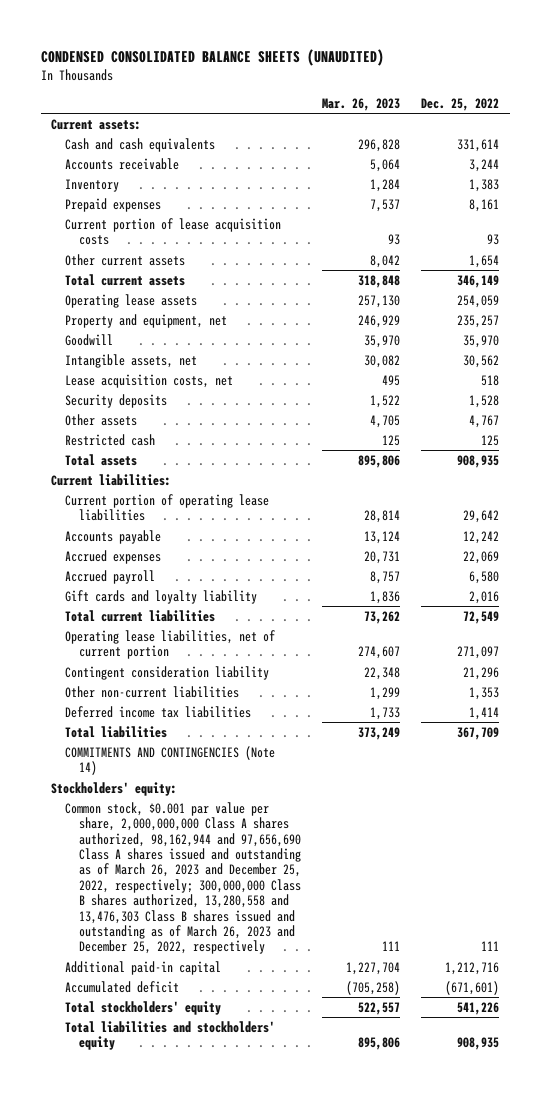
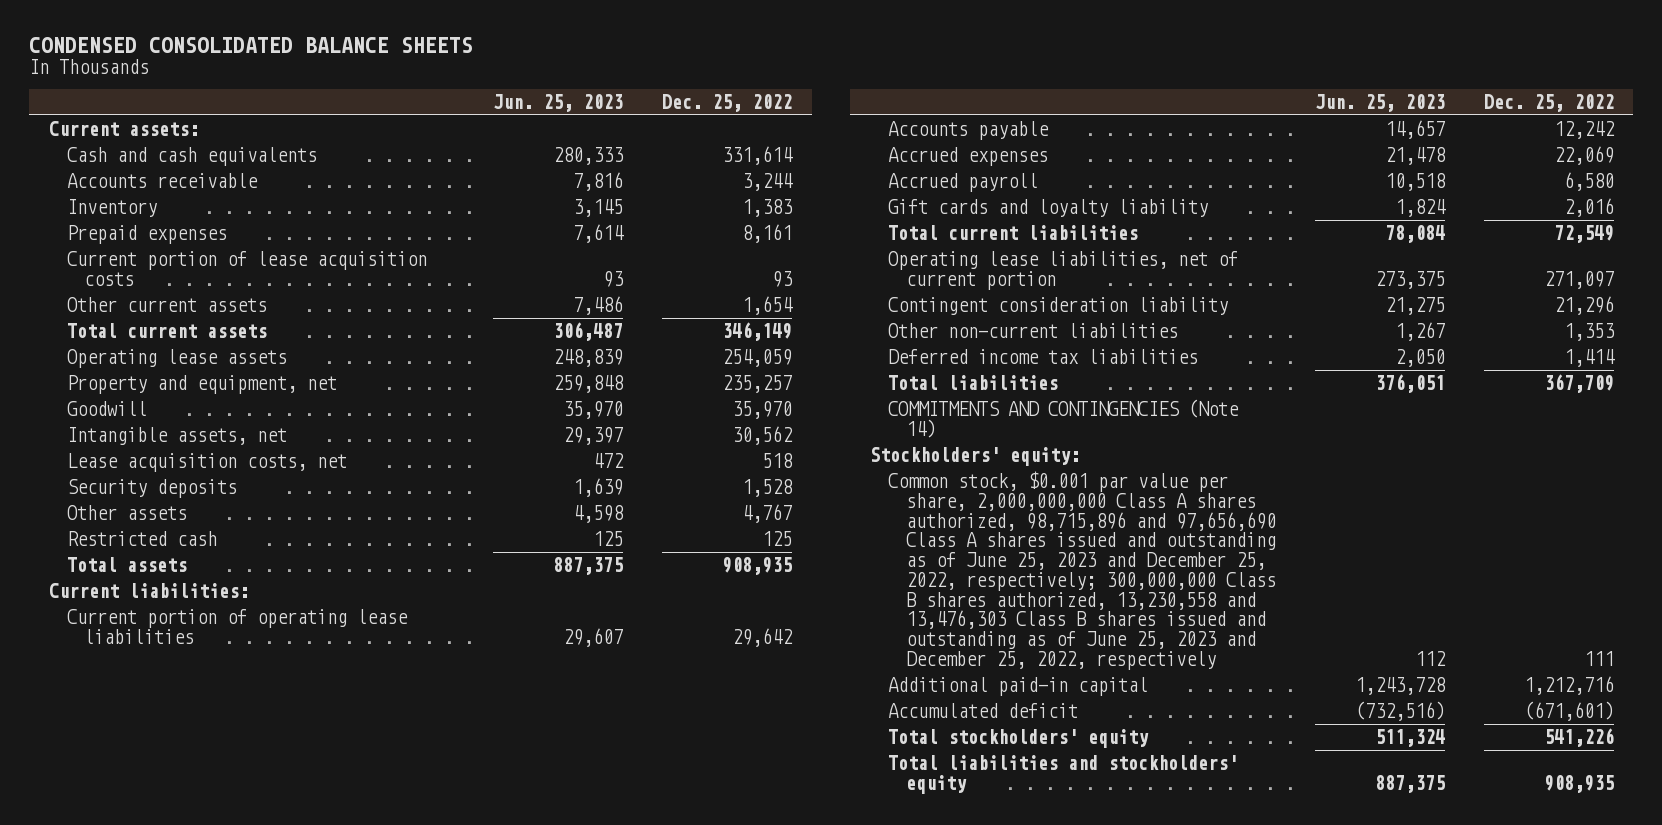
- CONDENSED CONSOLIDATED BALANCE SHEETS (UNAUDITED)
+ CONDENSED CONSOLIDATED BALANCE SHEETS
- | Mar. 26, 2023 | Dec. 25, 2022
+ | Jun. 25, 2023 | Dec. 25, 2022
- Common stock, $0.001 par value per share, 2,000,000,000 Class A shares authorized, 98,162,944 and 97,656,690 Class A shares issued and outstanding as of March 26, 2023 and December 25, 2022, respectively; 300,000,000 Class B shares authorized, 13,280,558 and 13,476,303 Class B shares issued and outstanding as of March 26, 2023 and December 25, 2022, respectively | 111 | 111
+ Common stock, $0.001 par value per share, 2,000,000,000 Class A shares authorized, 98,715,896 and 97,656,690 Class A shares issued and outstanding as of June 25, 2023 and December 25, 2022, respectively; 300,000,000 Class B shares authorized, 13,230,558 and 13,476,303 Class B shares issued and outstanding as of June 25, 2023 and December 25, 2022, respectively | 112 | 111

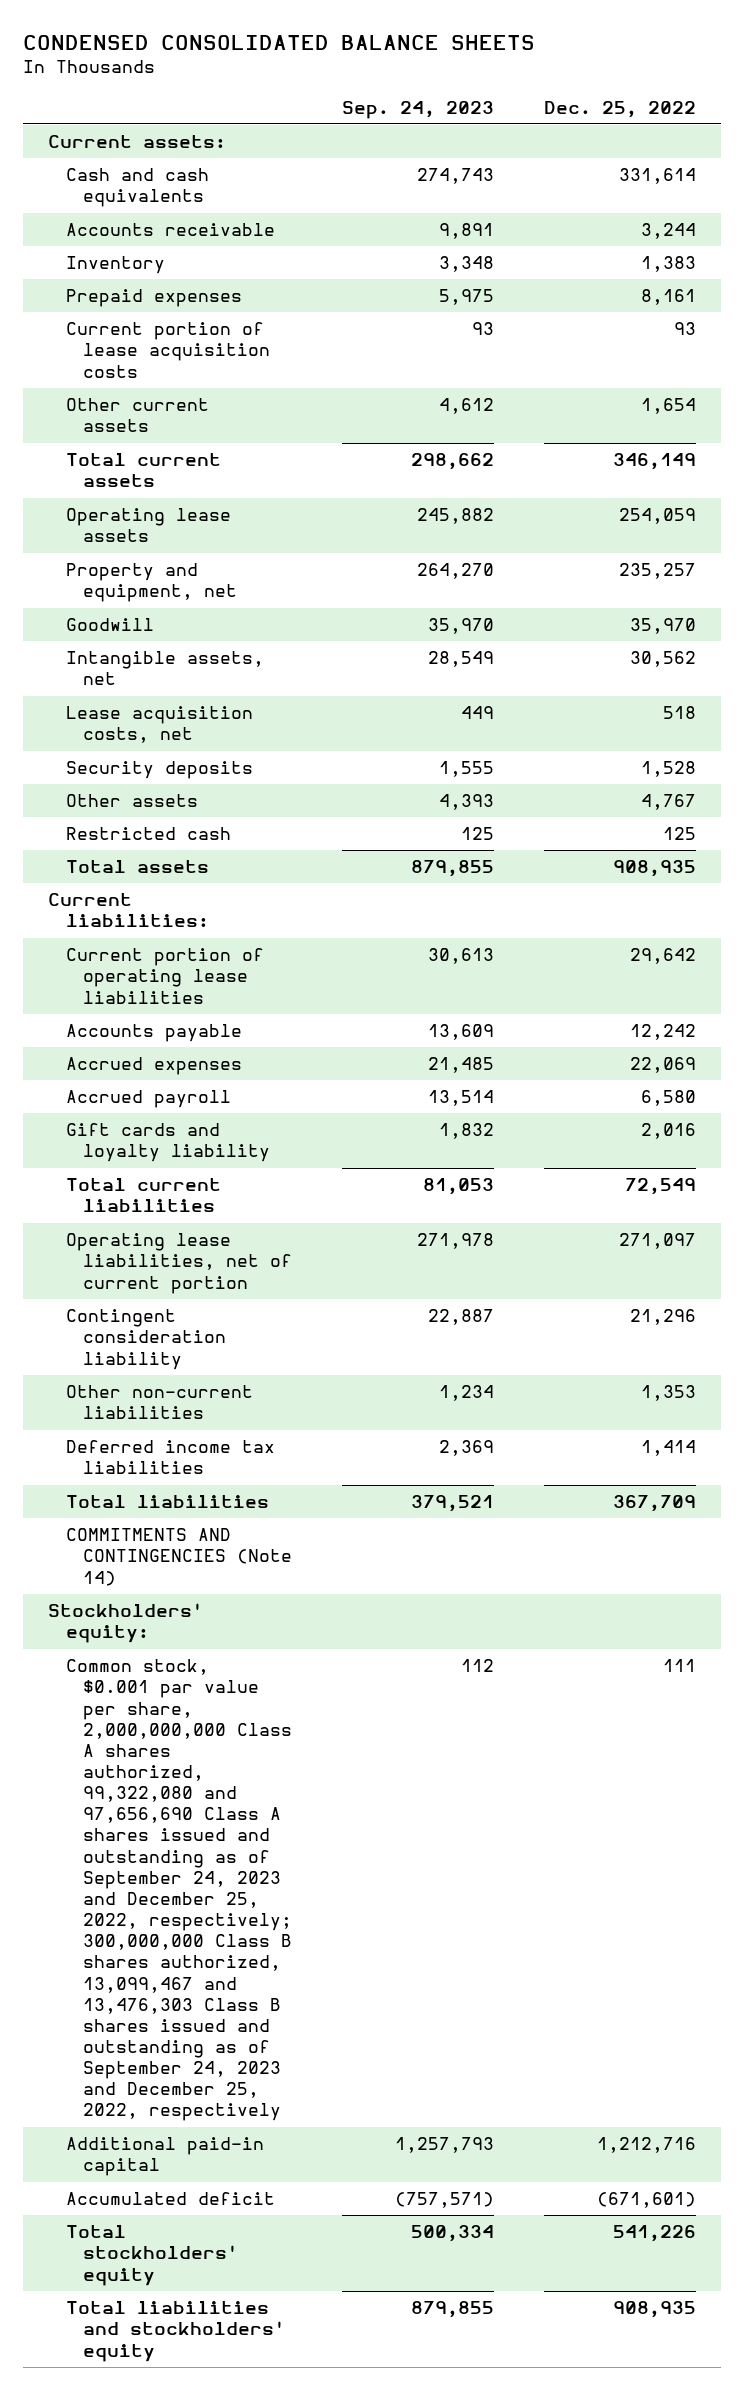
- | Jun. 25, 2023 | Dec. 25, 2022
+ | Sep. 24, 2023 | Dec. 25, 2022
- Common stock, $0.001 par value per share, 2,000,000,000 Class A shares authorized, 98,715,896 and 97,656,690 Class A shares issued and outstanding as of June 25, 2023 and December 25, 2022, respectively; 300,000,000 Class B shares authorized, 13,230,558 and 13,476,303 Class B shares issued and outstanding as of June 25, 2023 and December 25, 2022, respectively | 112 | 111
+ Common stock, $0.001 par value per share, 2,000,000,000 Class A shares authorized, 99,322,080 and 97,656,690 Class A shares issued and outstanding as of September 24, 2023 and December 25, 2022, respectively; 300,000,000 Class B shares authorized, 13,099,467 and 13,476,303 Class B shares issued and outstanding as of September 24, 2023 and December 25, 2022, respectively | 112 | 111

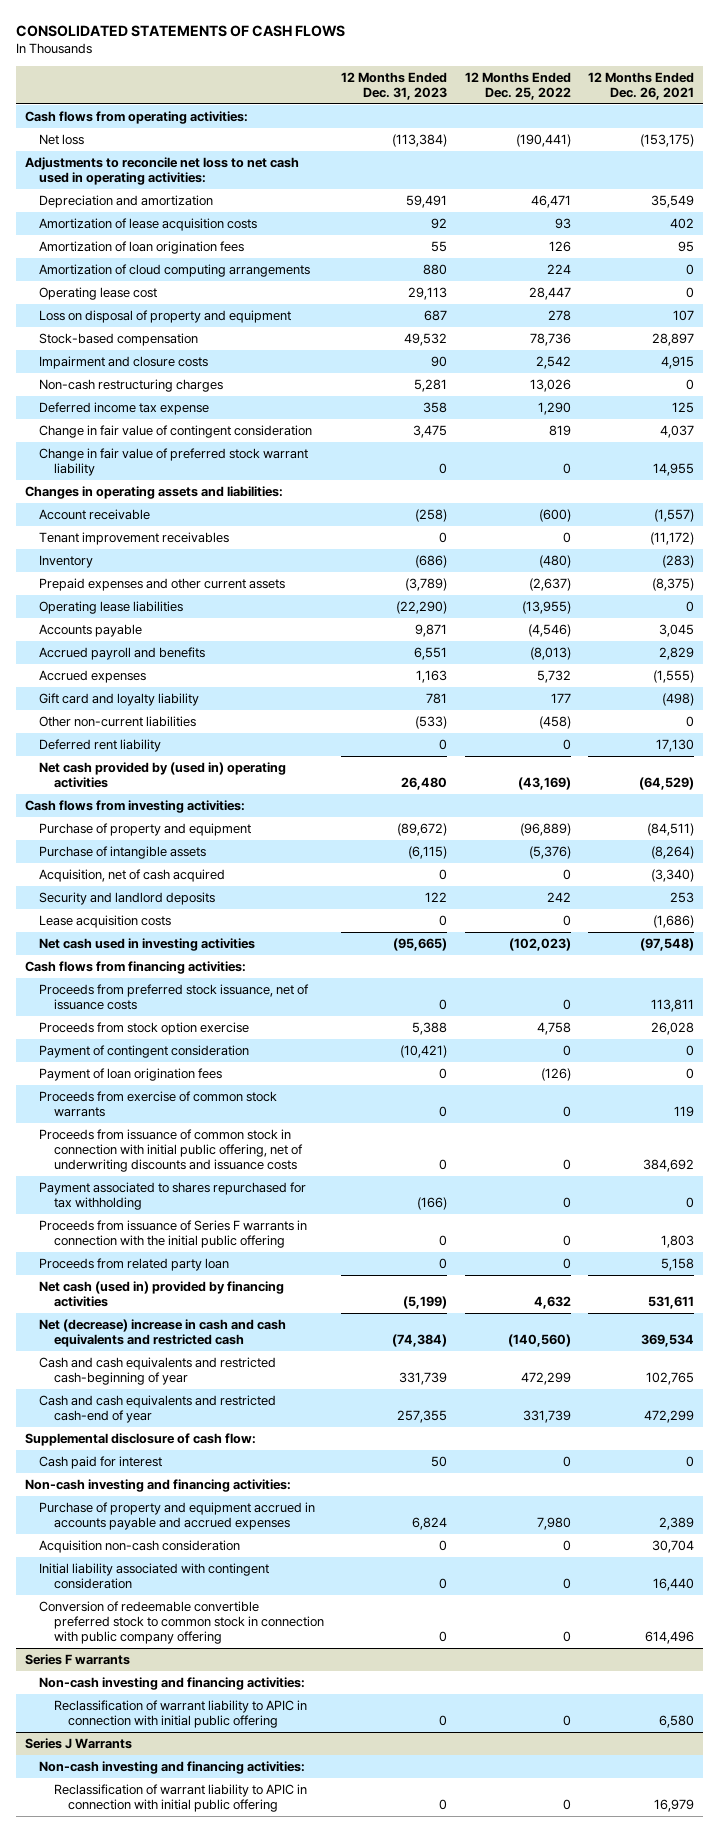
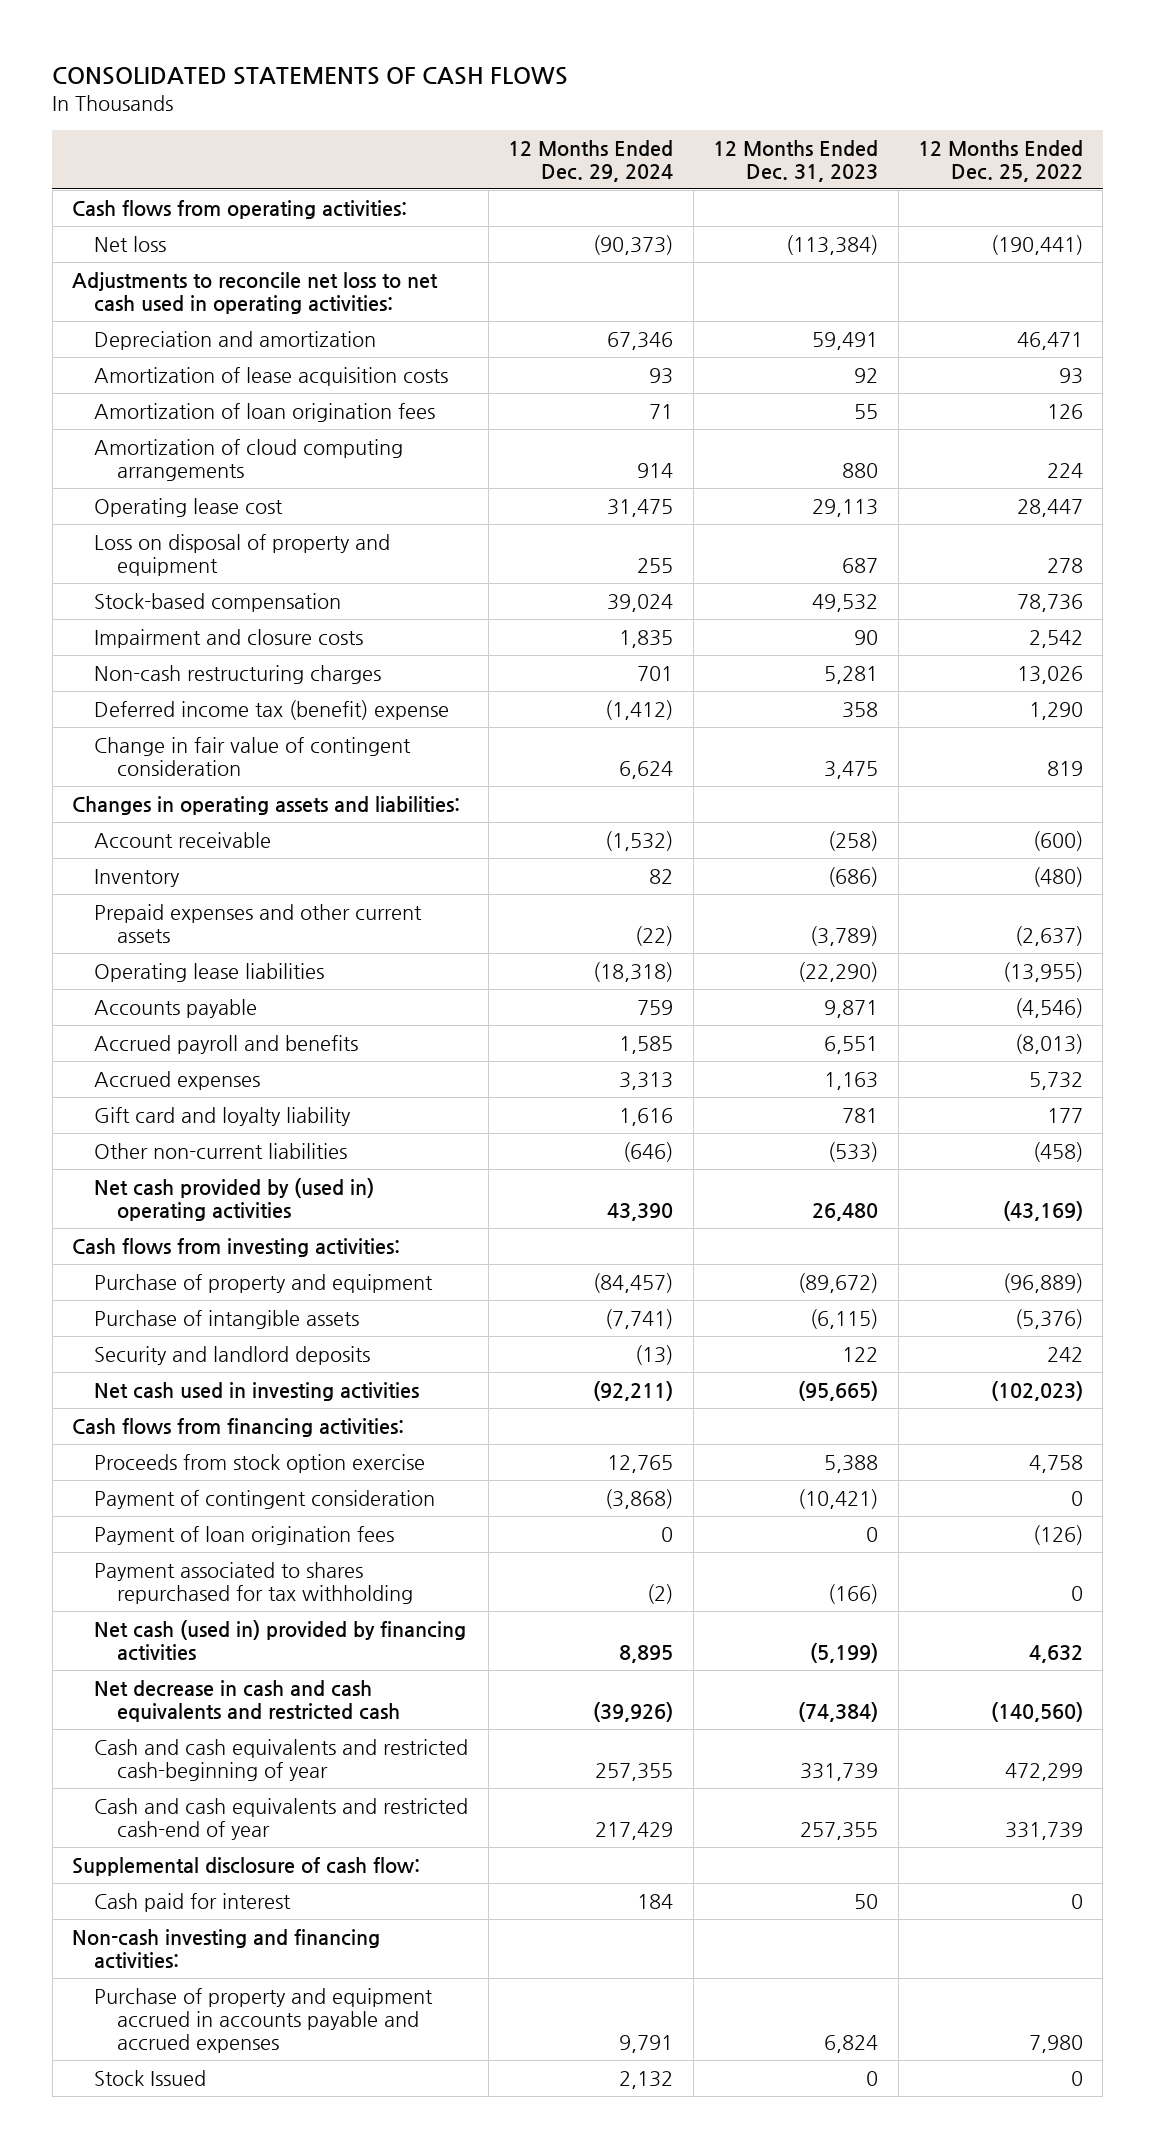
- | 12 Months Ended Dec. 31, 2023 | 12 Months Ended Dec. 25, 2022 | 12 Months Ended Dec. 26, 2021
+ | 12 Months Ended Dec. 29, 2024 | 12 Months Ended Dec. 31, 2023 | 12 Months Ended Dec. 25, 2022
- Deferred income tax expense | 358 | 1,290 | 125
+ Deferred income tax (benefit) expense | (1,412) | 358 | 1,290
- Change in fair value of preferred stock warrant liability | 0 | 0 | 14,955
- Tenant improvement receivables | 0 | 0 | (11,172)
- Deferred rent liability | 0 | 0 | 17,130
- Acquisition, net of cash acquired | 0 | 0 | (3,340)
- Lease acquisition costs | 0 | 0 | (1,686)
- Proceeds from preferred stock issuance, net of issuance costs | 0 | 0 | 113,811
- Proceeds from exercise of common stock warrants | 0 | 0 | 119
- Proceeds from issuance of common stock in connection with initial public offering, net of underwriting discounts and issuance costs | 0 | 0 | 384,692
- Proceeds from issuance of Series F warrants in connection with the initial public offering | 0 | 0 | 1,803
- Proceeds from related party loan | 0 | 0 | 5,158
- Net (decrease) increase in cash and cash equivalents and restricted cash | (74,384) | (140,560) | 369,534
+ Net decrease in cash and cash equivalents and restricted cash | (39,926) | (74,384) | (140,560)
- Acquisition non-cash consideration | 0 | 0 | 30,704
- Initial liability associated with contingent consideration | 0 | 0 | 16,440
- Conversion of redeemable convertible preferred stock to common stock in connection with public company offering | 0 | 0 | 614,496
- Series F warrants
- Non-cash investing and financing activities:
- Reclassification of warrant liability to APIC in connection with initial public offering | 0 | 0 | 6,580
- Series J Warrants
- Non-cash investing and financing activities:
- Reclassification of warrant liability to APIC in connection with initial public offering | 0 | 0 | 16,979
+ Stock Issued | 2,132 | 0 | 0

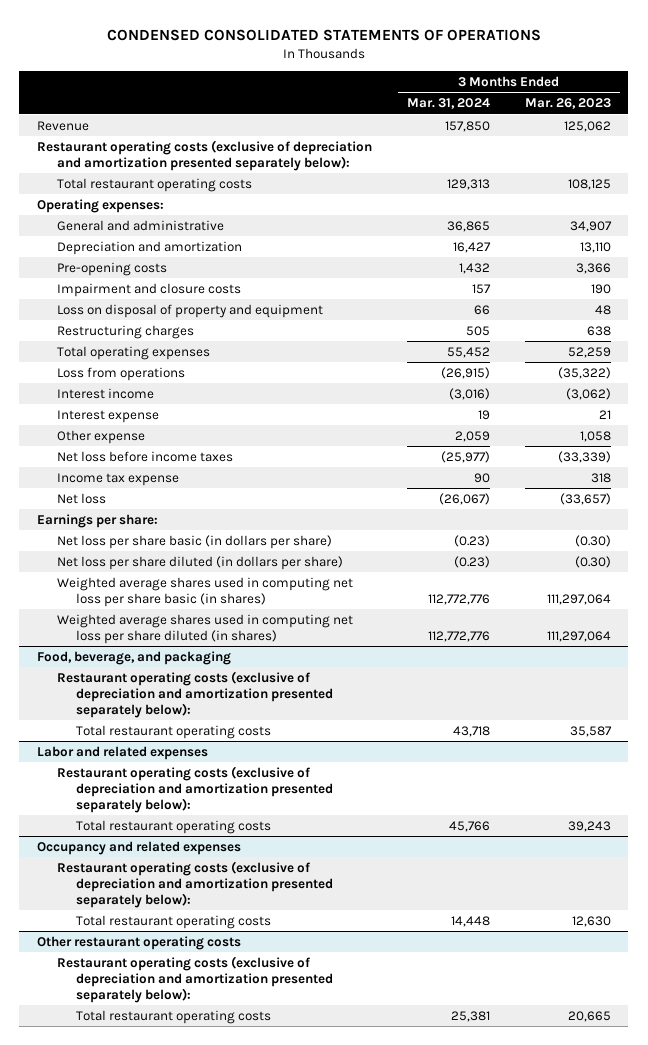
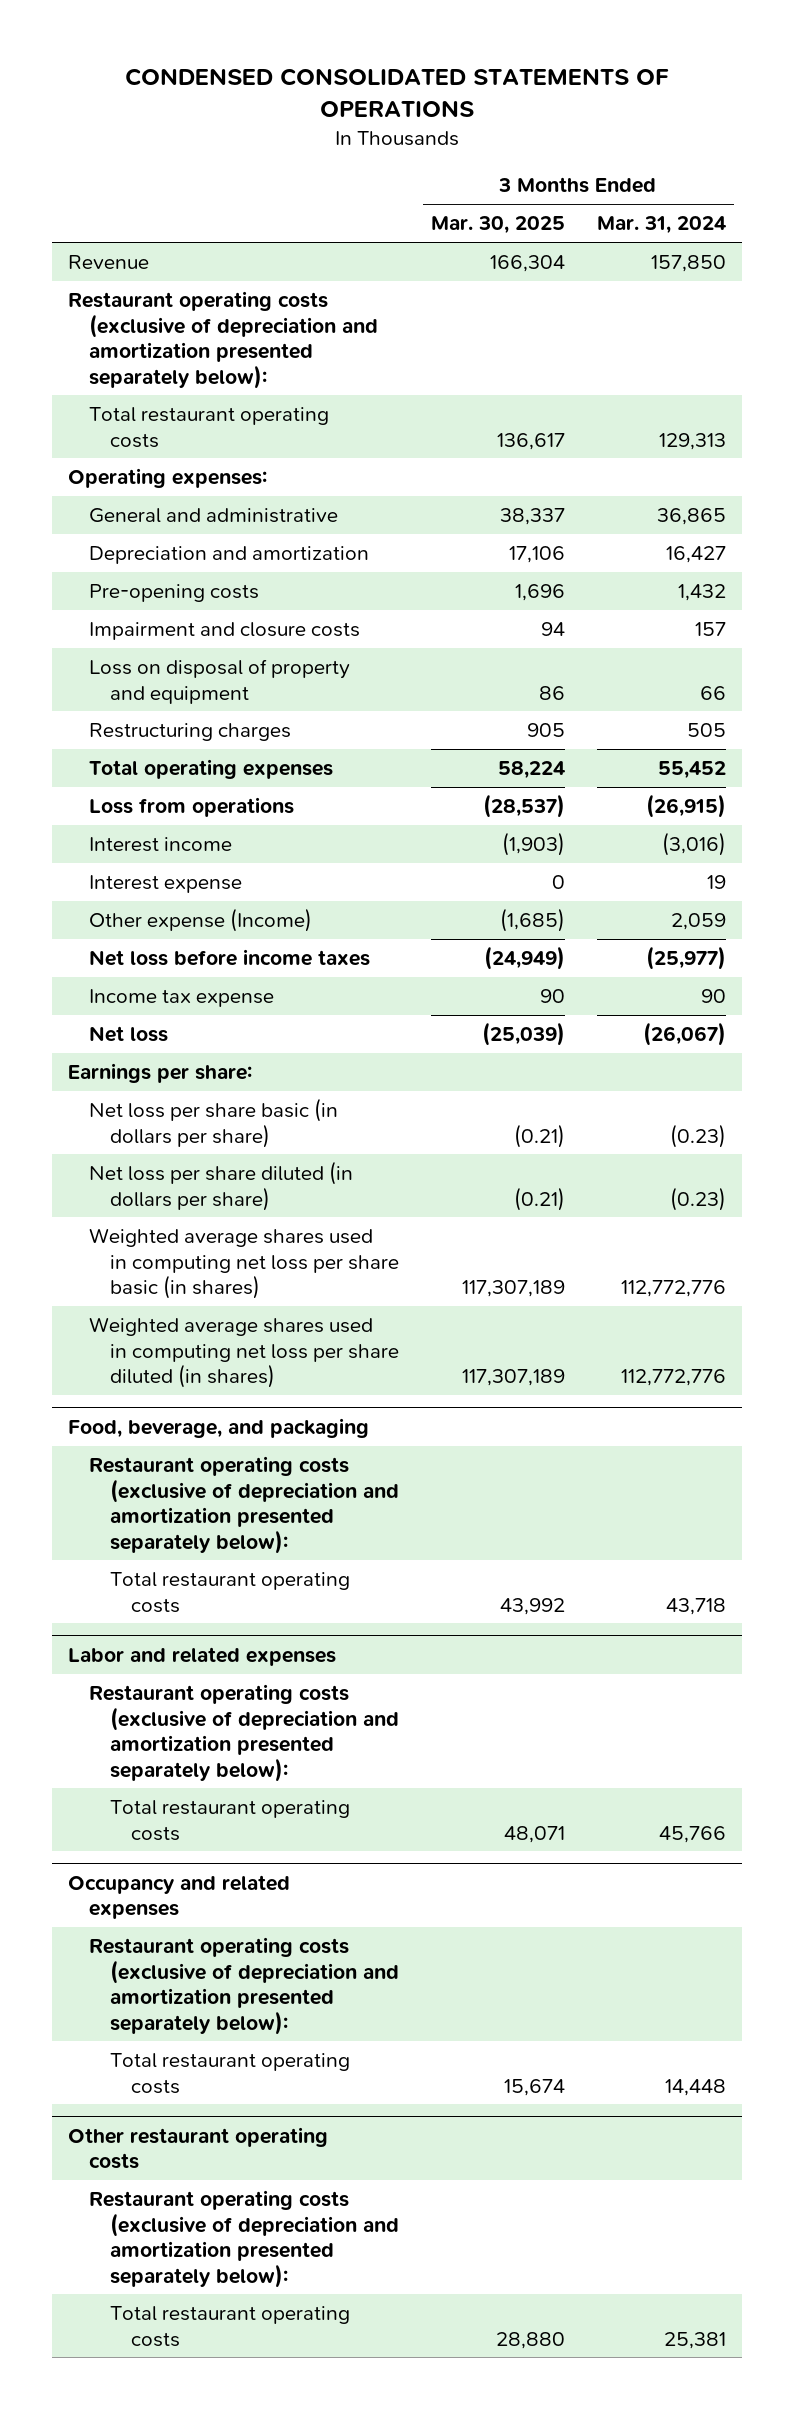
- | 3 Months Ended Mar. 31, 2024 | 3 Months Ended Mar. 26, 2023
+ | 3 Months Ended Mar. 30, 2025 | 3 Months Ended Mar. 31, 2024
- Other expense | 2,059 | 1,058
+ Other expense (Income) | (1,685) | 2,059

